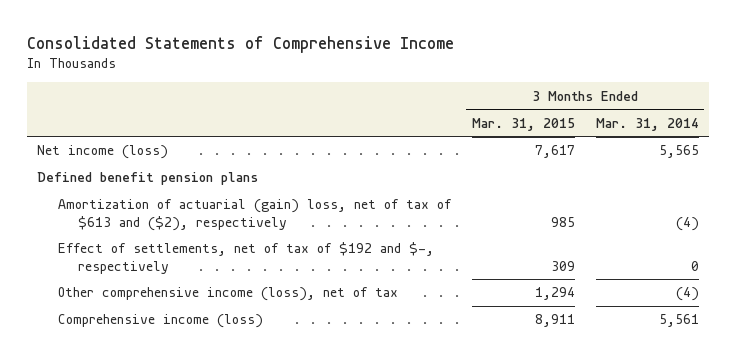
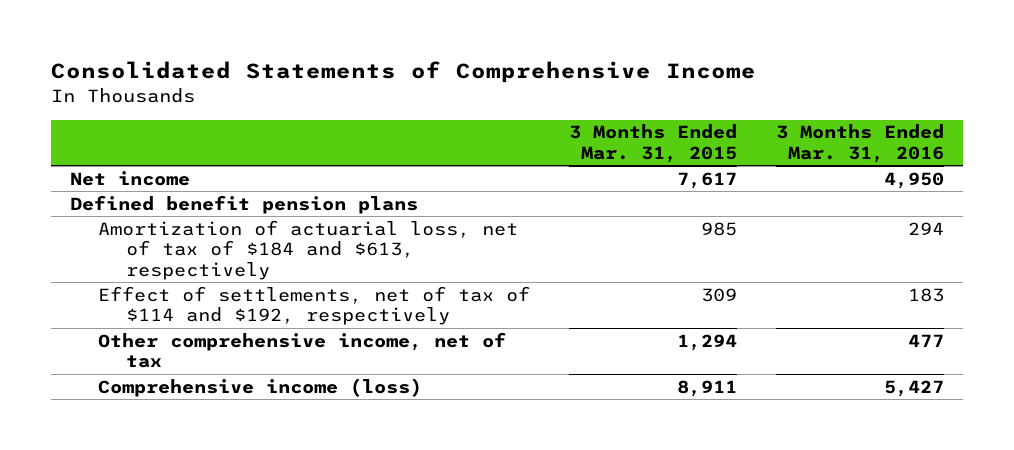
- | 3 Months Ended Mar. 31, 2015 | 3 Months Ended Mar. 31, 2014
+ | 3 Months Ended Mar. 31, 2015 | 3 Months Ended Mar. 31, 2016
- Net income (loss) | 7,617 | 5,565
+ Net income | 7,617 | 4,950
- Amortization of actuarial (gain) loss, net of tax of $613 and ($2), respectively | 985 | (4)
- Effect of settlements, net of tax of $192 and $-, respectively | 309 | 0
- Other comprehensive income (loss), net of tax | 1,294 | (4)
+ Amortization of actuarial loss, net of tax of $184 and $613, respectively | 985 | 294
+ Effect of settlements, net of tax of $114 and $192, respectively | 309 | 183
+ Other comprehensive income, net of tax | 1,294 | 477

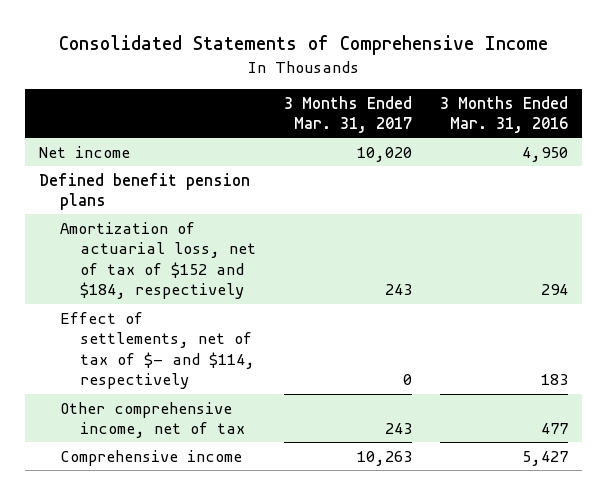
- | 3 Months Ended Mar. 31, 2015 | 3 Months Ended Mar. 31, 2016
+ | 3 Months Ended Mar. 31, 2017 | 3 Months Ended Mar. 31, 2016
- Amortization of actuarial loss, net of tax of $184 and $613, respectively | 985 | 294
- Effect of settlements, net of tax of $114 and $192, respectively | 309 | 183
+ Amortization of actuarial loss, net of tax of $152 and $184, respectively | 243 | 294
+ Effect of settlements, net of tax of $- and $114, respectively | 0 | 183
- Comprehensive income (loss) | 8,911 | 5,427
+ Comprehensive income | 10,263 | 5,427

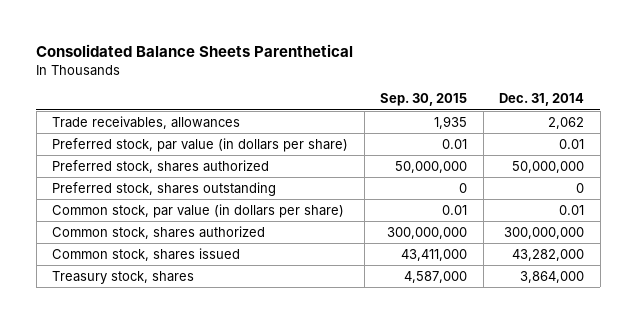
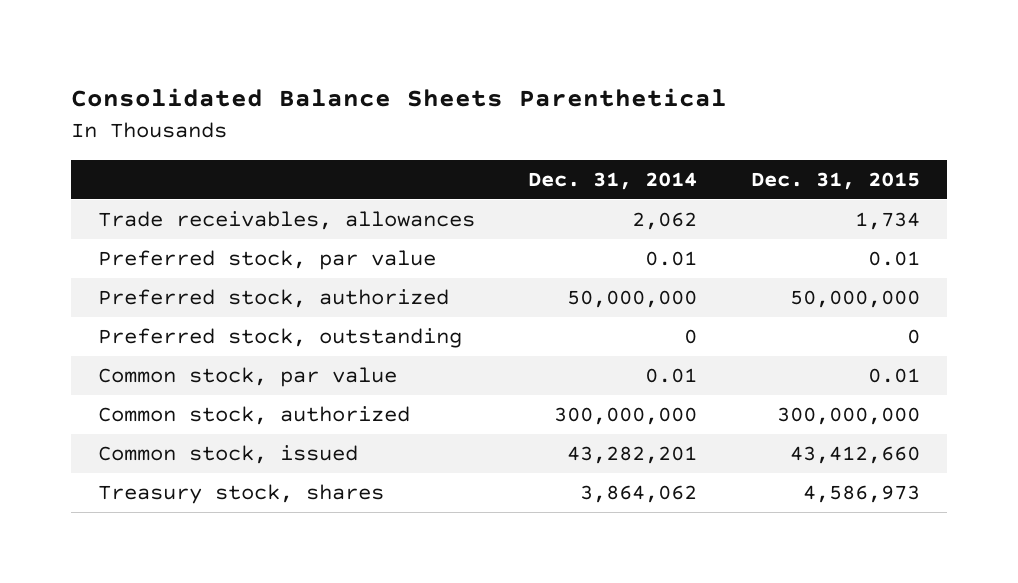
- | Sep. 30, 2015 | Dec. 31, 2014
+ | Dec. 31, 2014 | Dec. 31, 2015
- Preferred stock, par value (in dollars per share) | 0.01 | 0.01
- Preferred stock, shares authorized | 50,000,000 | 50,000,000
- Preferred stock, shares outstanding | 0 | 0
- Common stock, par value (in dollars per share) | 0.01 | 0.01
- Common stock, shares authorized | 300,000,000 | 300,000,000
- Common stock, shares issued | 43,411,000 | 43,282,000
- Treasury stock, shares | 4,587,000 | 3,864,000
+ Preferred stock, par value | 0.01 | 0.01
+ Preferred stock, authorized | 50,000,000 | 50,000,000
+ Preferred stock, outstanding | 0 | 0
+ Common stock, par value | 0.01 | 0.01
+ Common stock, authorized | 300,000,000 | 300,000,000
+ Common stock, issued | 43,282,201 | 43,412,660
+ Treasury stock, shares | 3,864,062 | 4,586,973

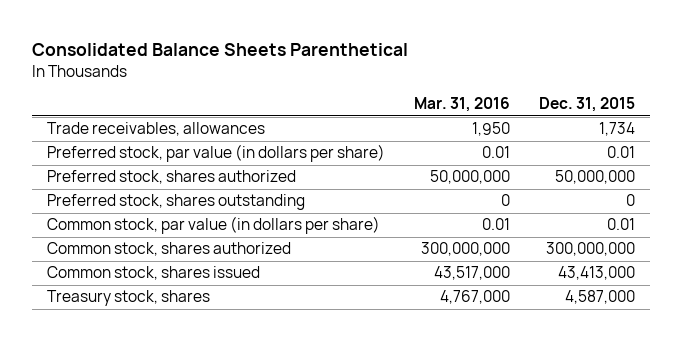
- | Dec. 31, 2014 | Dec. 31, 2015
+ | Mar. 31, 2016 | Dec. 31, 2015
- Preferred stock, par value | 0.01 | 0.01
- Preferred stock, authorized | 50,000,000 | 50,000,000
- Preferred stock, outstanding | 0 | 0
- Common stock, par value | 0.01 | 0.01
- Common stock, authorized | 300,000,000 | 300,000,000
- Common stock, issued | 43,282,201 | 43,412,660
- Treasury stock, shares | 3,864,062 | 4,586,973
+ Preferred stock, par value (in dollars per share) | 0.01 | 0.01
+ Preferred stock, shares authorized | 50,000,000 | 50,000,000
+ Preferred stock, shares outstanding | 0 | 0
+ Common stock, par value (in dollars per share) | 0.01 | 0.01
+ Common stock, shares authorized | 300,000,000 | 300,000,000
+ Common stock, shares issued | 43,517,000 | 43,413,000
+ Treasury stock, shares | 4,767,000 | 4,587,000

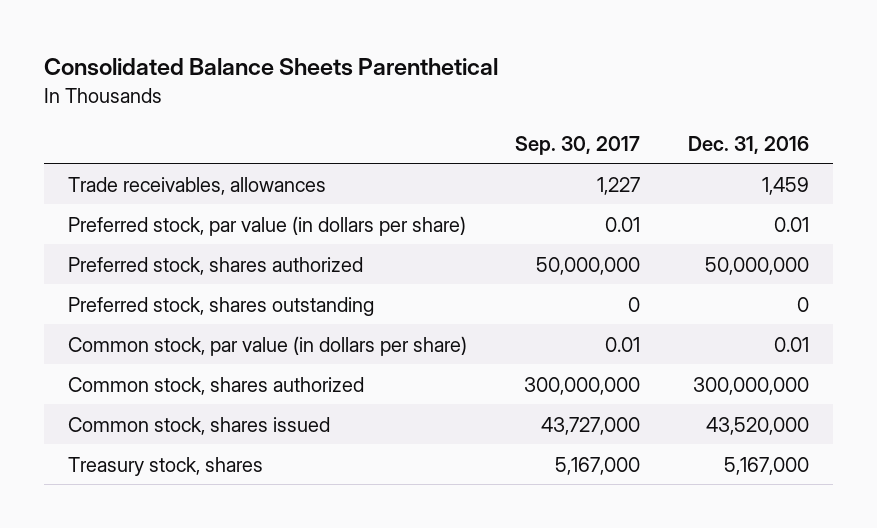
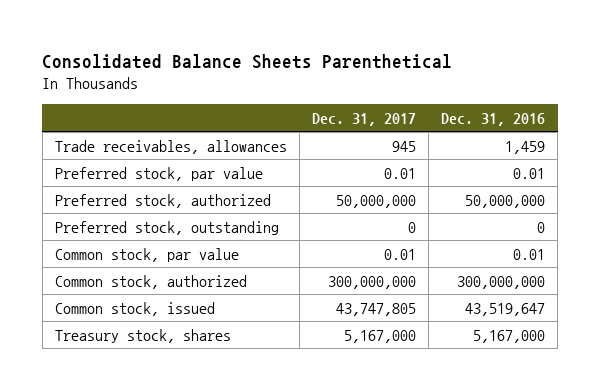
- | Sep. 30, 2017 | Dec. 31, 2016
+ | Dec. 31, 2017 | Dec. 31, 2016
- Preferred stock, par value (in dollars per share) | 0.01 | 0.01
- Preferred stock, shares authorized | 50,000,000 | 50,000,000
- Preferred stock, shares outstanding | 0 | 0
- Common stock, par value (in dollars per share) | 0.01 | 0.01
- Common stock, shares authorized | 300,000,000 | 300,000,000
- Common stock, shares issued | 43,727,000 | 43,520,000
+ Preferred stock, par value | 0.01 | 0.01
+ Preferred stock, authorized | 50,000,000 | 50,000,000
+ Preferred stock, outstanding | 0 | 0
+ Common stock, par value | 0.01 | 0.01
+ Common stock, authorized | 300,000,000 | 300,000,000
+ Common stock, issued | 43,747,805 | 43,519,647

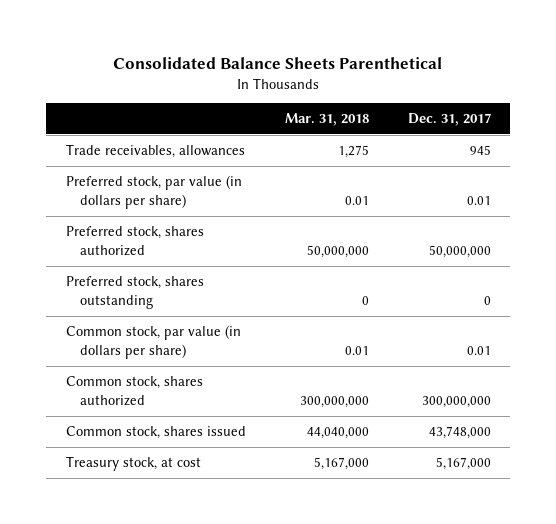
- | Dec. 31, 2017 | Dec. 31, 2016
+ | Mar. 31, 2018 | Dec. 31, 2017
- Preferred stock, par value | 0.01 | 0.01
- Preferred stock, authorized | 50,000,000 | 50,000,000
- Preferred stock, outstanding | 0 | 0
- Common stock, par value | 0.01 | 0.01
- Common stock, authorized | 300,000,000 | 300,000,000
- Common stock, issued | 43,747,805 | 43,519,647
- Treasury stock, shares | 5,167,000 | 5,167,000
+ Preferred stock, par value (in dollars per share) | 0.01 | 0.01
+ Preferred stock, shares authorized | 50,000,000 | 50,000,000
+ Preferred stock, shares outstanding | 0 | 0
+ Common stock, par value (in dollars per share) | 0.01 | 0.01
+ Common stock, shares authorized | 300,000,000 | 300,000,000
+ Common stock, shares issued | 44,040,000 | 43,748,000
+ Treasury stock, at cost | 5,167,000 | 5,167,000

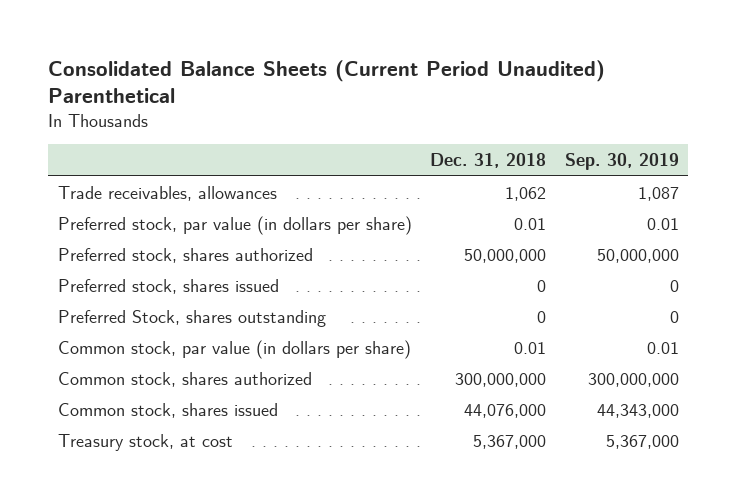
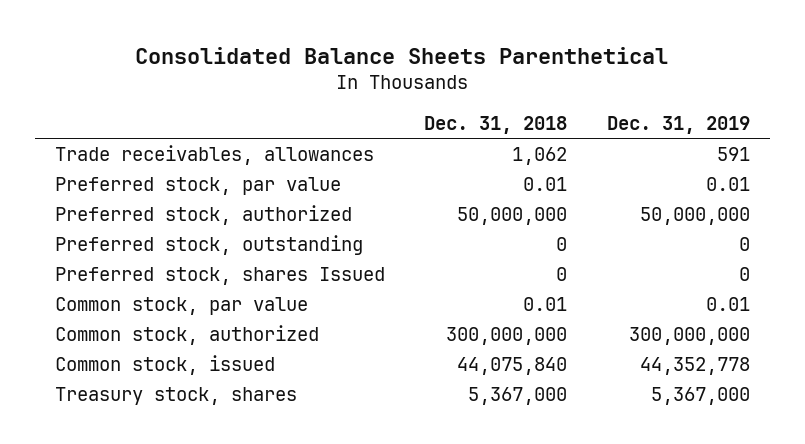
- Consolidated Balance Sheets (Current Period Unaudited) Parenthetical
+ Consolidated Balance Sheets Parenthetical
- | Dec. 31, 2018 | Sep. 30, 2019
+ | Dec. 31, 2018 | Dec. 31, 2019
- Preferred stock, par value (in dollars per share) | 0.01 | 0.01
- Preferred stock, shares authorized | 50,000,000 | 50,000,000
- Preferred stock, shares issued | 0 | 0
- Preferred Stock, shares outstanding | 0 | 0
- Common stock, par value (in dollars per share) | 0.01 | 0.01
- Common stock, shares authorized | 300,000,000 | 300,000,000
- Common stock, shares issued | 44,076,000 | 44,343,000
- Treasury stock, at cost | 5,367,000 | 5,367,000
+ Preferred stock, par value | 0.01 | 0.01
+ Preferred stock, authorized | 50,000,000 | 50,000,000
+ Preferred stock, outstanding | 0 | 0
+ Preferred stock, shares Issued | 0 | 0
+ Common stock, par value | 0.01 | 0.01
+ Common stock, authorized | 300,000,000 | 300,000,000
+ Common stock, issued | 44,075,840 | 44,352,778
+ Treasury stock, shares | 5,367,000 | 5,367,000

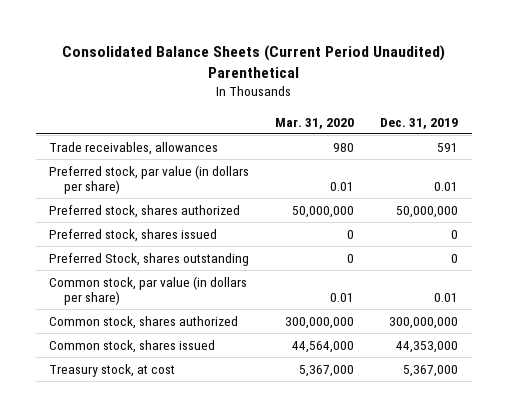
- Consolidated Balance Sheets Parenthetical
+ Consolidated Balance Sheets (Current Period Unaudited) Parenthetical
- | Dec. 31, 2018 | Dec. 31, 2019
+ | Mar. 31, 2020 | Dec. 31, 2019
- Preferred stock, par value | 0.01 | 0.01
- Preferred stock, authorized | 50,000,000 | 50,000,000
- Preferred stock, outstanding | 0 | 0
- Preferred stock, shares Issued | 0 | 0
- Common stock, par value | 0.01 | 0.01
- Common stock, authorized | 300,000,000 | 300,000,000
- Common stock, issued | 44,075,840 | 44,352,778
- Treasury stock, shares | 5,367,000 | 5,367,000
+ Preferred stock, par value (in dollars per share) | 0.01 | 0.01
+ Preferred stock, shares authorized | 50,000,000 | 50,000,000
+ Preferred stock, shares issued | 0 | 0
+ Preferred Stock, shares outstanding | 0 | 0
+ Common stock, par value (in dollars per share) | 0.01 | 0.01
+ Common stock, shares authorized | 300,000,000 | 300,000,000
+ Common stock, shares issued | 44,564,000 | 44,353,000
+ Treasury stock, at cost | 5,367,000 | 5,367,000

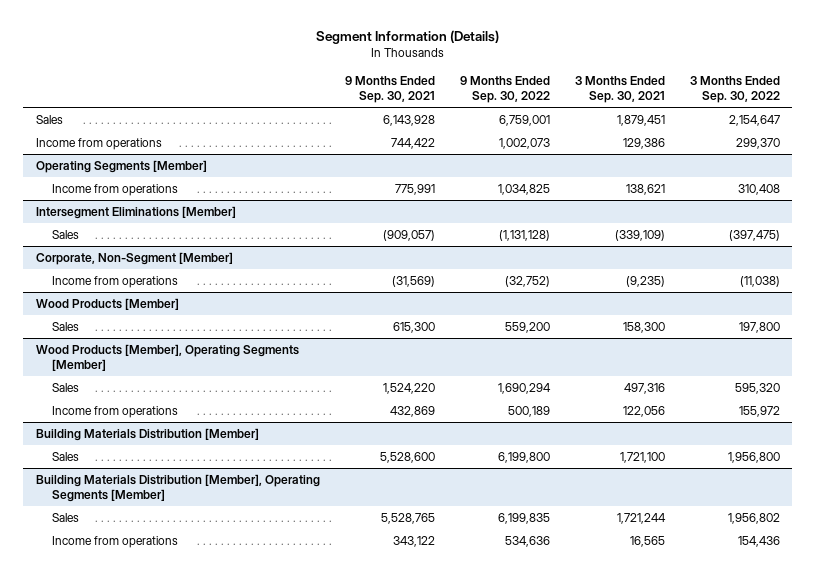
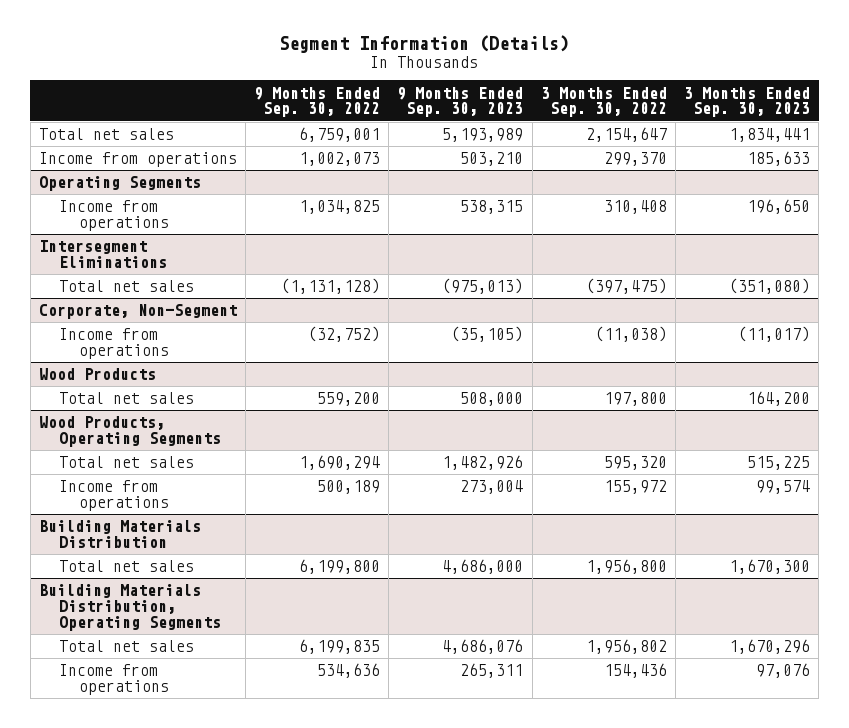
- | 9 Months Ended Sep. 30, 2021 | 9 Months Ended Sep. 30, 2022 | 3 Months Ended Sep. 30, 2021 | 3 Months Ended Sep. 30, 2022
+ | 9 Months Ended Sep. 30, 2022 | 9 Months Ended Sep. 30, 2023 | 3 Months Ended Sep. 30, 2022 | 3 Months Ended Sep. 30, 2023
- Sales | 6,143,928 | 6,759,001 | 1,879,451 | 2,154,647
+ Total net sales | 6,759,001 | 5,193,989 | 2,154,647 | 1,834,441
- Operating Segments [Member]
+ Operating Segments
- Intersegment Eliminations [Member]
- Sales | (909,057) | (1,131,128) | (339,109) | (397,475)
- Corporate, Non-Segment [Member]
+ Intersegment Eliminations
+ Total net sales | (1,131,128) | (975,013) | (397,475) | (351,080)
+ Corporate, Non-Segment
- Wood Products [Member]
- Sales | 615,300 | 559,200 | 158,300 | 197,800
- Wood Products [Member], Operating Segments [Member]
- Sales | 1,524,220 | 1,690,294 | 497,316 | 595,320
+ Wood Products
+ Total net sales | 559,200 | 508,000 | 197,800 | 164,200
+ Wood Products, Operating Segments
+ Total net sales | 1,690,294 | 1,482,926 | 595,320 | 515,225
- Building Materials Distribution [Member]
- Sales | 5,528,600 | 6,199,800 | 1,721,100 | 1,956,800
- Building Materials Distribution [Member], Operating Segments [Member]
- Sales | 5,528,765 | 6,199,835 | 1,721,244 | 1,956,802
+ Building Materials Distribution
+ Total net sales | 6,199,800 | 4,686,000 | 1,956,800 | 1,670,300
+ Building Materials Distribution, Operating Segments
+ Total net sales | 6,199,835 | 4,686,076 | 1,956,802 | 1,670,296

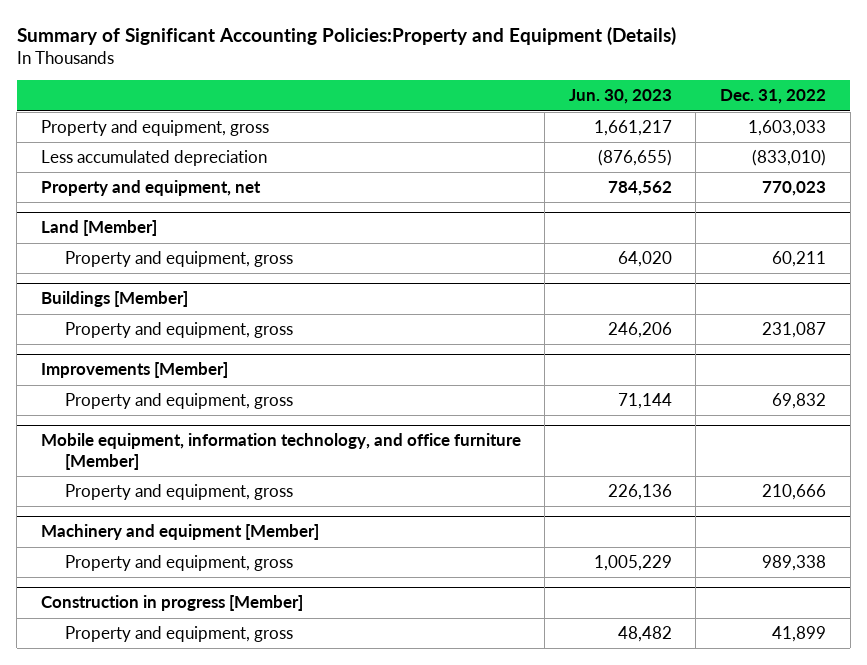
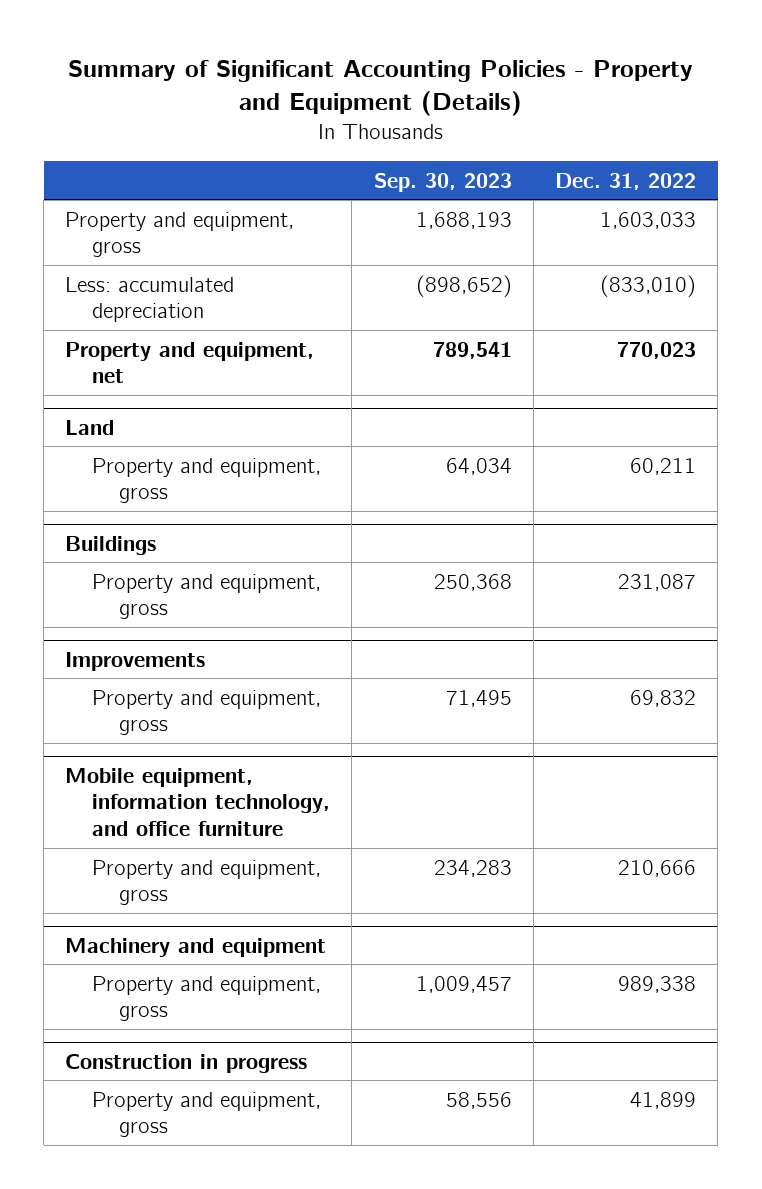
- Summary of Significant Accounting Policies:Property and Equipment (Details)
+ Summary of Significant Accounting Policies - Property and Equipment (Details)
- | Jun. 30, 2023 | Dec. 31, 2022
+ | Sep. 30, 2023 | Dec. 31, 2022
- Less accumulated depreciation | (876,655) | (833,010)
+ Less: accumulated depreciation | (898,652) | (833,010)
- Land [Member]
+ Land
- Buildings [Member]
+ Buildings
- Improvements [Member]
+ Improvements
- Mobile equipment, information technology, and office furniture [Member]
+ Mobile equipment, information technology, and office furniture
- Machinery and equipment [Member]
+ Machinery and equipment
- Construction in progress [Member]
+ Construction in progress

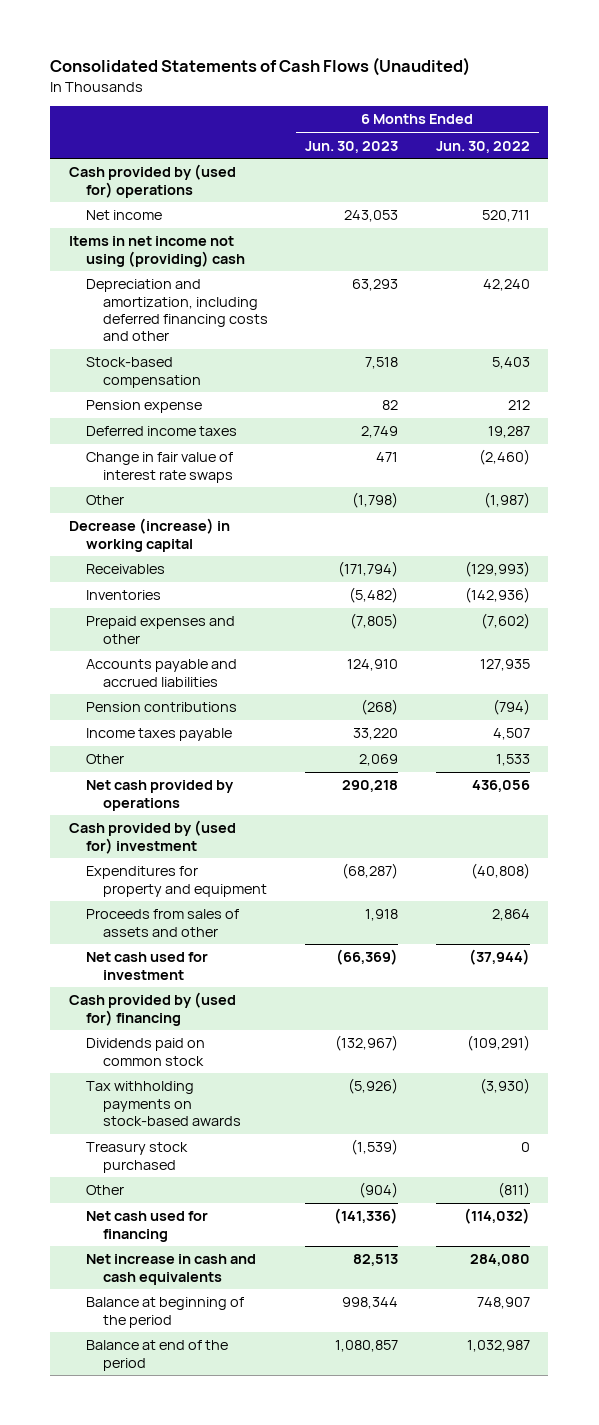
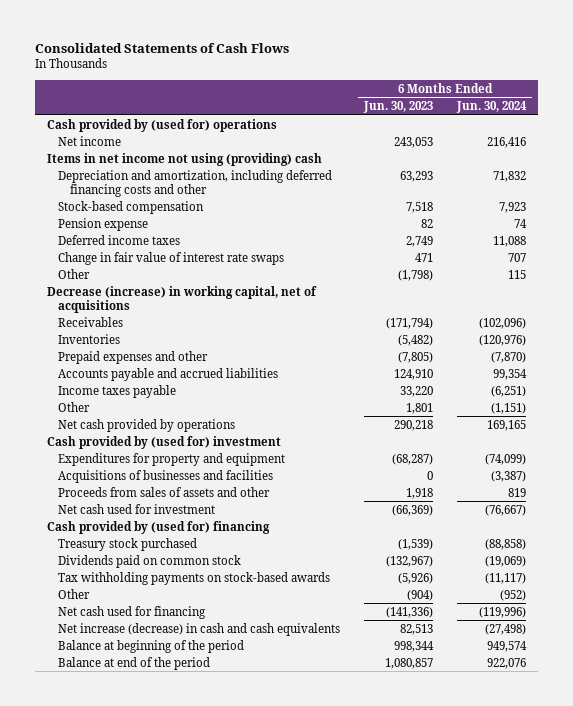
- Consolidated Statements of Cash Flows (Unaudited)
+ Consolidated Statements of Cash Flows
- | 6 Months Ended Jun. 30, 2023 | 6 Months Ended Jun. 30, 2022
+ | 6 Months Ended Jun. 30, 2023 | 6 Months Ended Jun. 30, 2024
- Decrease (increase) in working capital
+ Decrease (increase) in working capital, net of acquisitions
- Pension contributions | (268) | (794)
- Other | 2,069 | 1,533
+ Other | 1,801 | (1,151)
+ Acquisitions of businesses and facilities | 0 | (3,387)
moved up: Treasury stock purchased | (1,539) | (88,858)
- Net increase in cash and cash equivalents | 82,513 | 284,080
+ Net increase (decrease) in cash and cash equivalents | 82,513 | (27,498)

